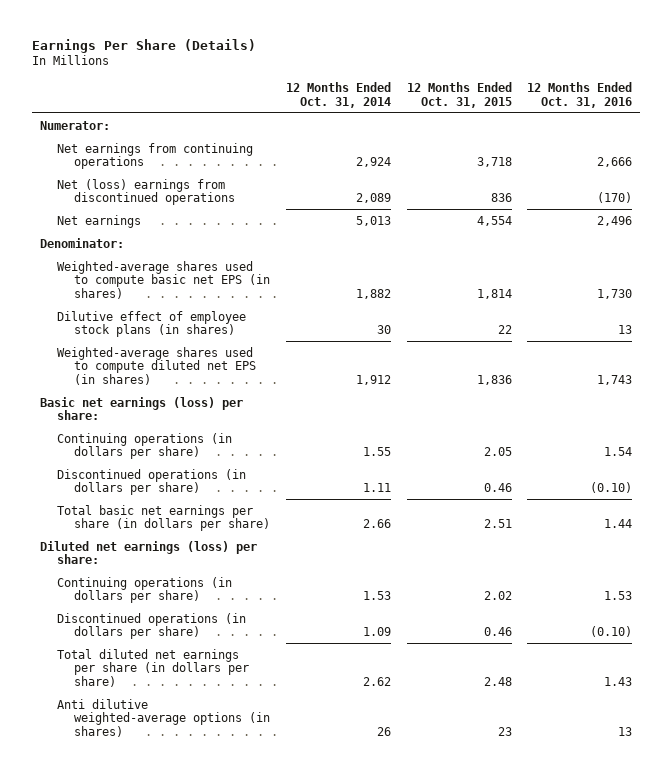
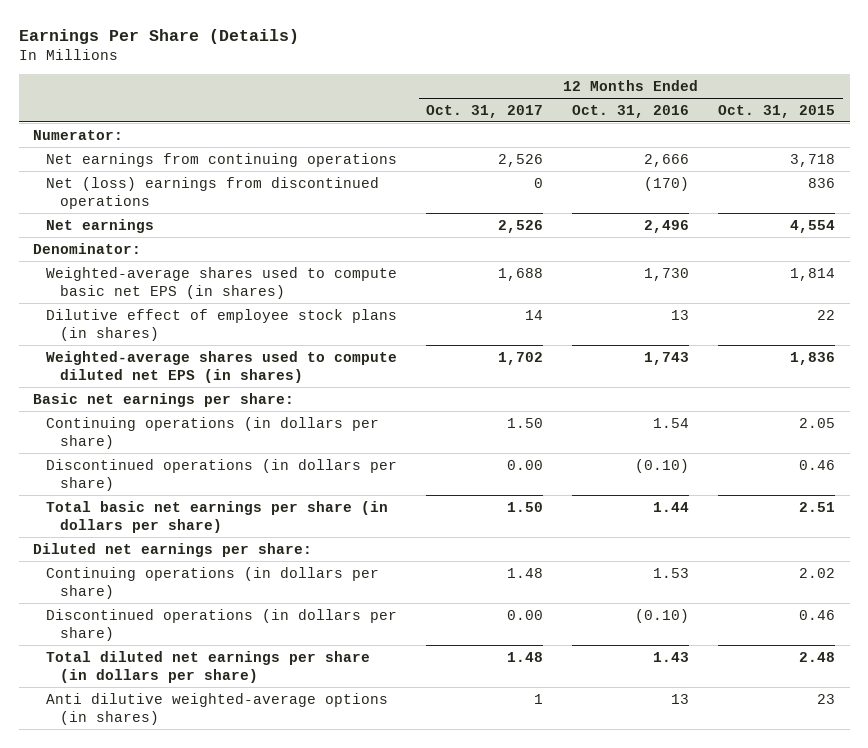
- | 12 Months Ended Oct. 31, 2014 | 12 Months Ended Oct. 31, 2015 | 12 Months Ended Oct. 31, 2016
+ | 12 Months Ended Oct. 31, 2017 | 12 Months Ended Oct. 31, 2016 | 12 Months Ended Oct. 31, 2015
- Basic net earnings (loss) per share:
+ Basic net earnings per share:
- Diluted net earnings (loss) per share:
+ Diluted net earnings per share:

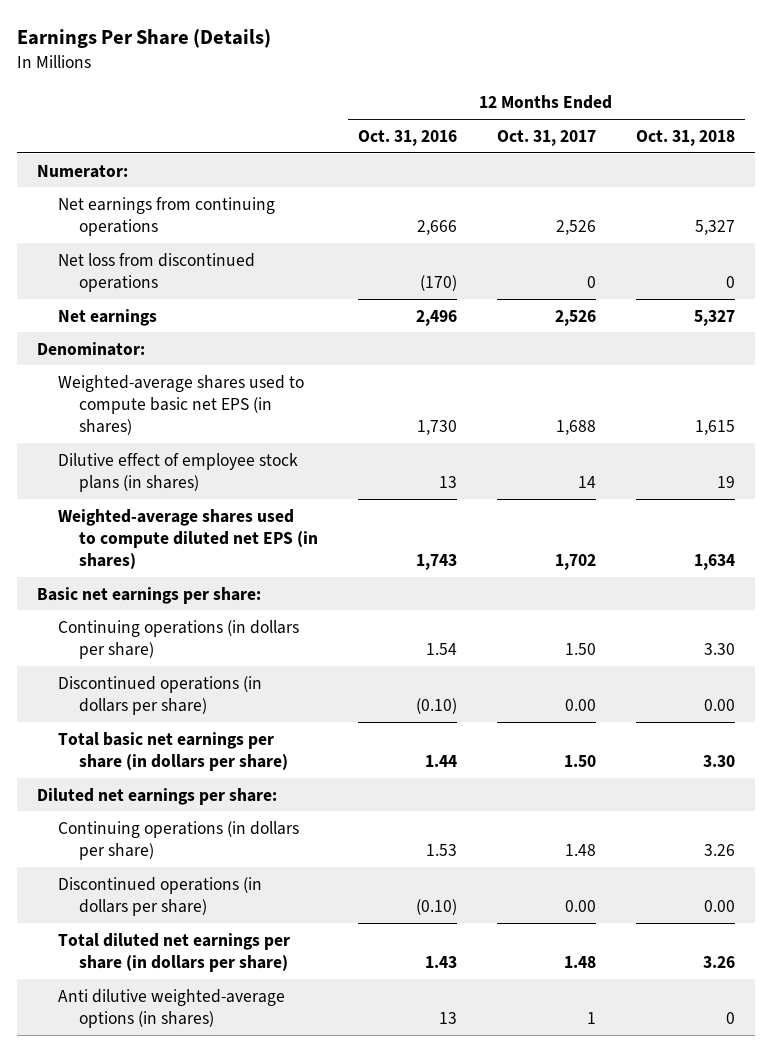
- | 12 Months Ended Oct. 31, 2017 | 12 Months Ended Oct. 31, 2016 | 12 Months Ended Oct. 31, 2015
+ | 12 Months Ended Oct. 31, 2016 | 12 Months Ended Oct. 31, 2017 | 12 Months Ended Oct. 31, 2018
- Net (loss) earnings from discontinued operations | 0 | (170) | 836
+ Net loss from discontinued operations | (170) | 0 | 0

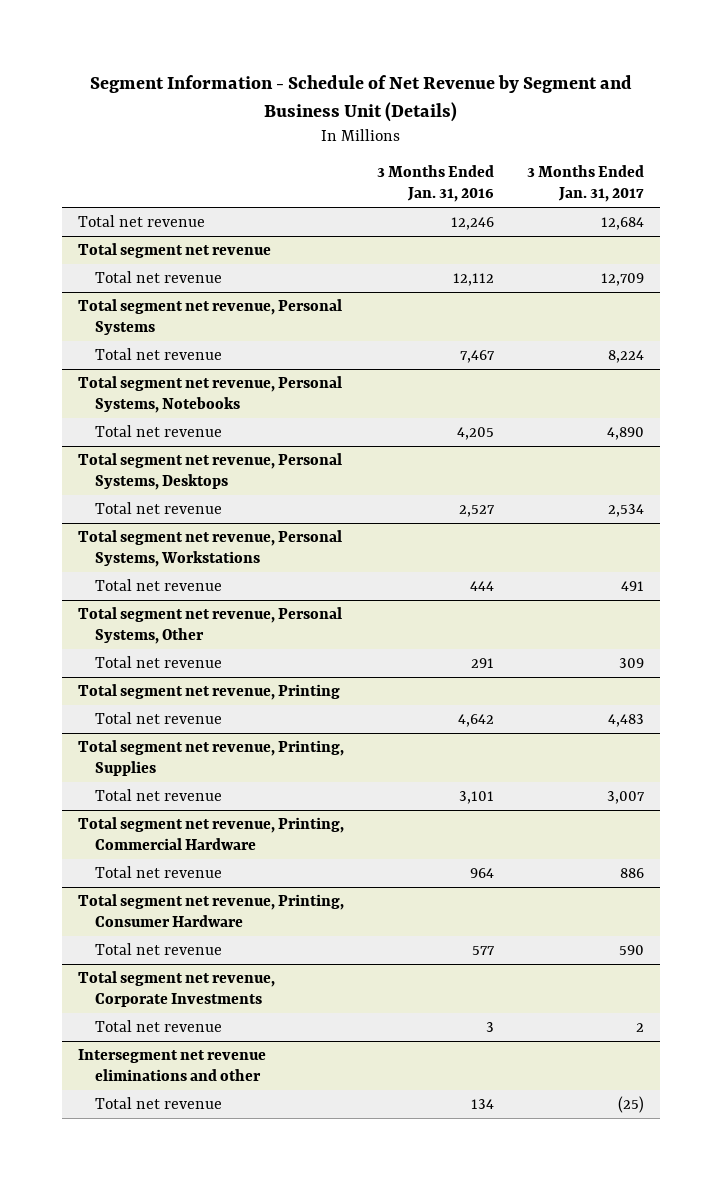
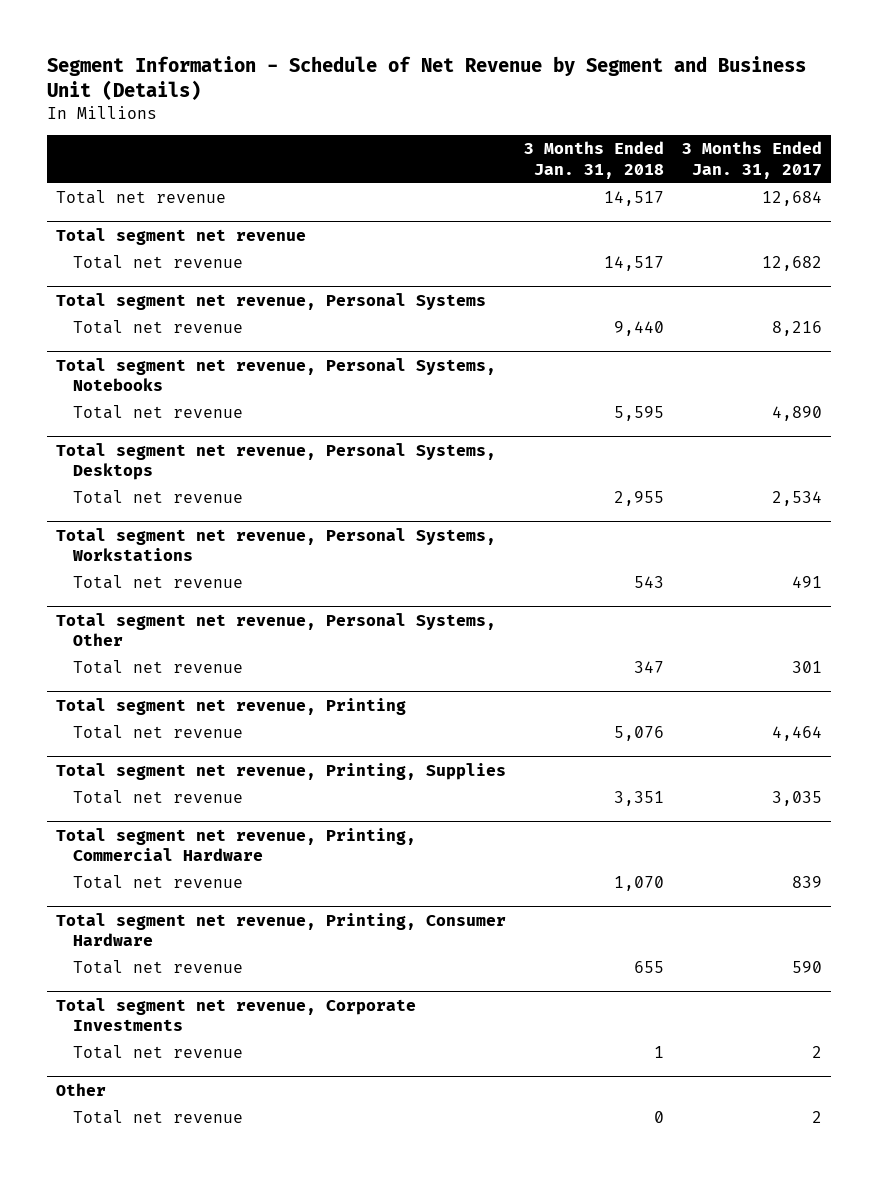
- | 3 Months Ended Jan. 31, 2016 | 3 Months Ended Jan. 31, 2017
+ | 3 Months Ended Jan. 31, 2018 | 3 Months Ended Jan. 31, 2017
@ Total segment net revenue
- Total net revenue | 12,112 | 12,709
+ Total net revenue | 14,517 | 12,682
@ Total segment net revenue, Personal Systems
- Total net revenue | 7,467 | 8,224
+ Total net revenue | 9,440 | 8,216
@ Total segment net revenue, Personal Systems, Other
- Total net revenue | 291 | 309
+ Total net revenue | 347 | 301
@ Total segment net revenue, Printing
- Total net revenue | 4,642 | 4,483
+ Total net revenue | 5,076 | 4,464
@ Total segment net revenue, Printing, Supplies
- Total net revenue | 3,101 | 3,007
+ Total net revenue | 3,351 | 3,035
@ Total segment net revenue, Printing, Commercial Hardware
- Total net revenue | 964 | 886
+ Total net revenue | 1,070 | 839
- Intersegment net revenue eliminations and other
- Total net revenue | 134 | (25)
+ Other
+ Total net revenue | 0 | 2

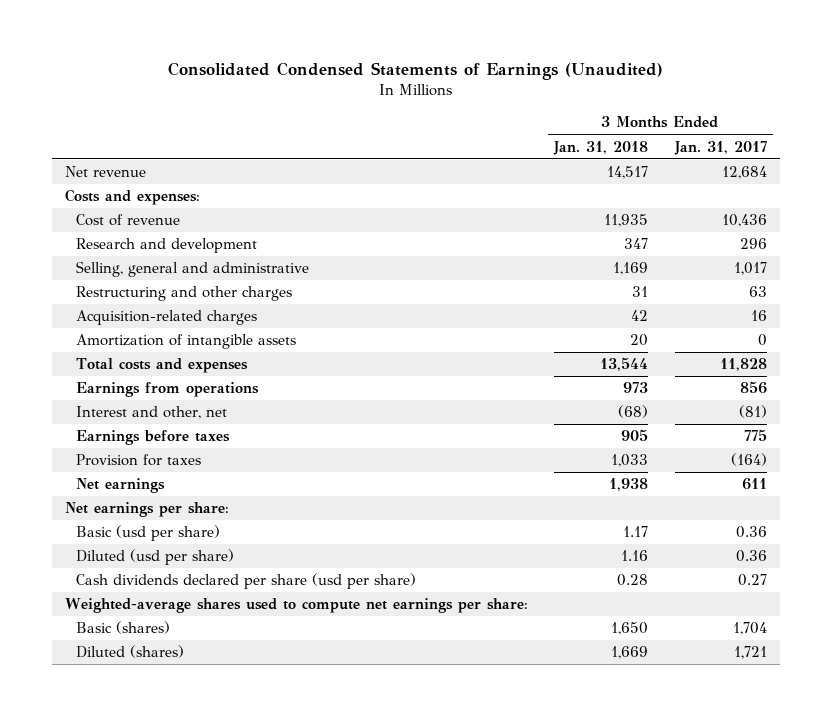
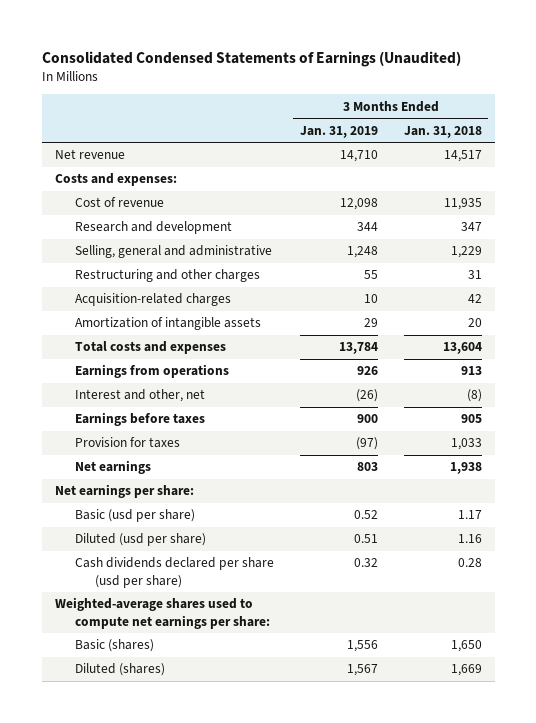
- | 3 Months Ended Jan. 31, 2018 | 3 Months Ended Jan. 31, 2017
+ | 3 Months Ended Jan. 31, 2019 | 3 Months Ended Jan. 31, 2018
- Selling, general and administrative | 1,169 | 1,017
+ Selling, general and administrative | 1,248 | 1,229
- Total costs and expenses | 13,544 | 11,828
- Earnings from operations | 973 | 856
- Interest and other, net | (68) | (81)
+ Total costs and expenses | 13,784 | 13,604
+ Earnings from operations | 926 | 913
+ Interest and other, net | (26) | (8)

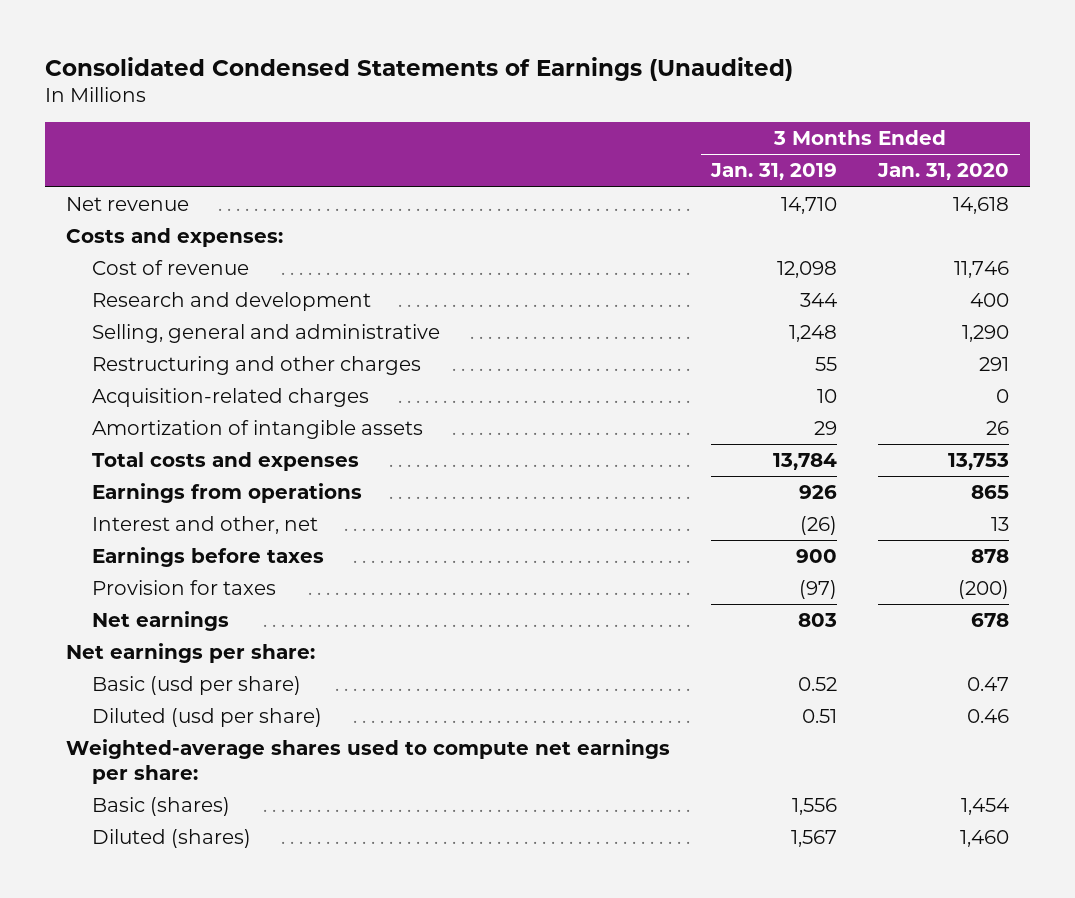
- | 3 Months Ended Jan. 31, 2019 | 3 Months Ended Jan. 31, 2018
+ | 3 Months Ended Jan. 31, 2019 | 3 Months Ended Jan. 31, 2020
- Cash dividends declared per share (usd per share) | 0.32 | 0.28

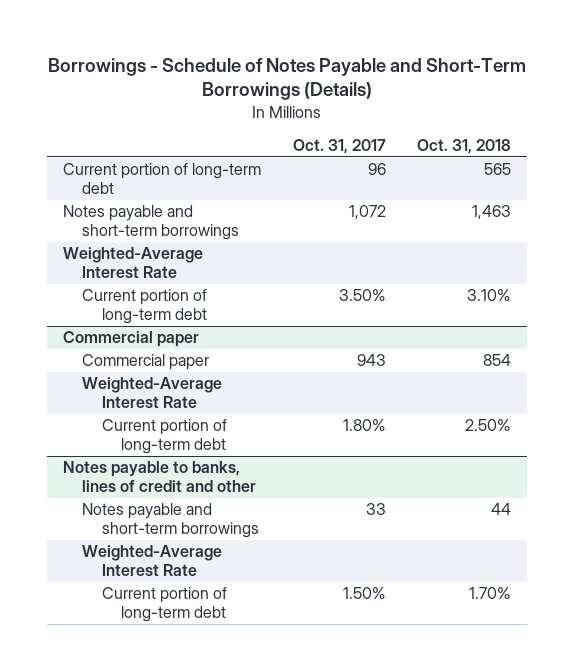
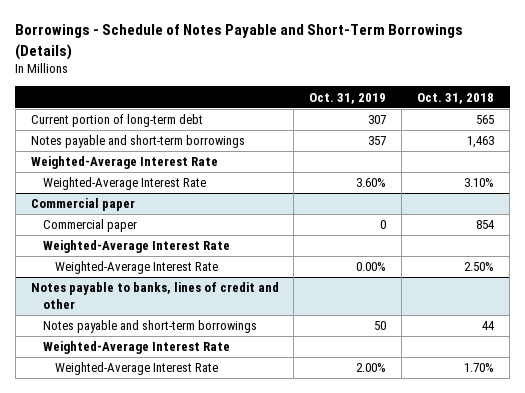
- | Oct. 31, 2017 | Oct. 31, 2018
+ | Oct. 31, 2019 | Oct. 31, 2018
- Current portion of long-term debt | 3.50% | 3.10%
+ Weighted-Average Interest Rate | 3.60% | 3.10%
@ Commercial paper
- Current portion of long-term debt | 1.80% | 2.50%
+ Weighted-Average Interest Rate | 0.00% | 2.50%
@ Notes payable to banks, lines of credit and other
- Current portion of long-term debt | 1.50% | 1.70%
+ Weighted-Average Interest Rate | 2.00% | 1.70%

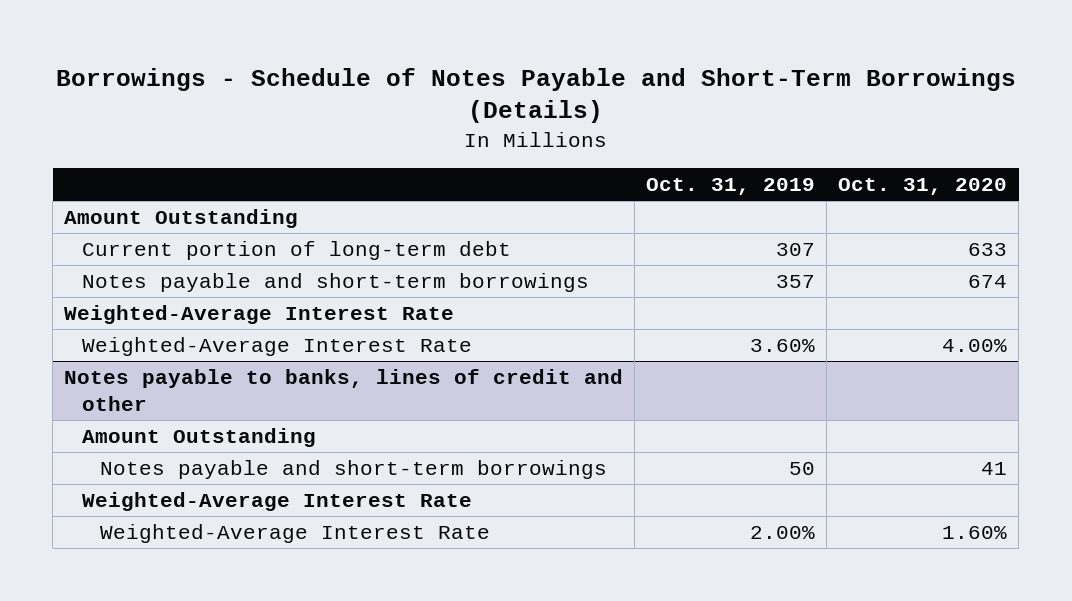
- | Oct. 31, 2019 | Oct. 31, 2018
+ | Oct. 31, 2019 | Oct. 31, 2020
+ Amount Outstanding
- Commercial paper
- Commercial paper | 0 | 854
- Weighted-Average Interest Rate
- Weighted-Average Interest Rate | 0.00% | 2.50%
@ Notes payable to banks, lines of credit and other
+ Amount Outstanding

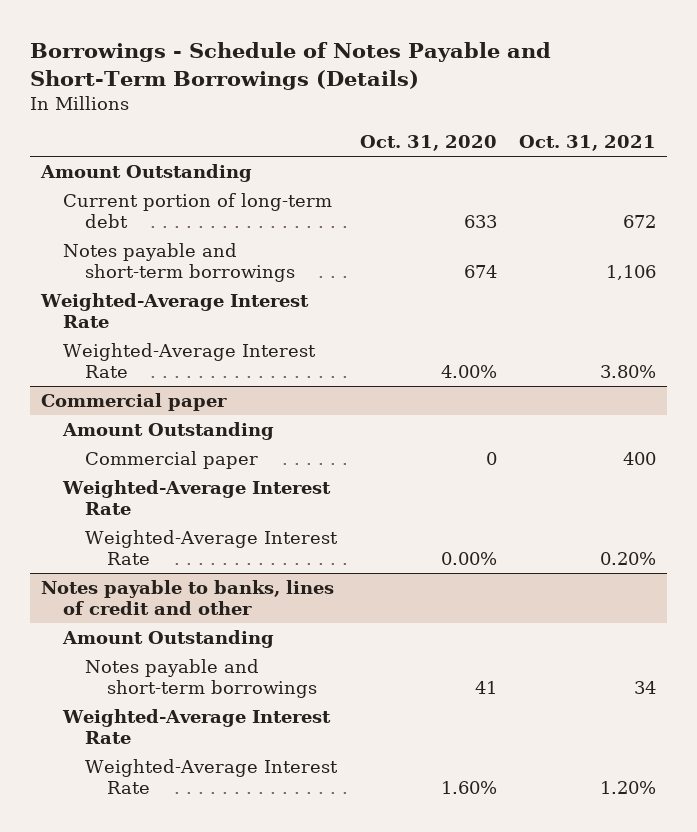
- | Oct. 31, 2019 | Oct. 31, 2020
+ | Oct. 31, 2020 | Oct. 31, 2021
+ Commercial paper
+ Amount Outstanding
+ Commercial paper | 0 | 400
+ Weighted-Average Interest Rate
+ Weighted-Average Interest Rate | 0.00% | 0.20%

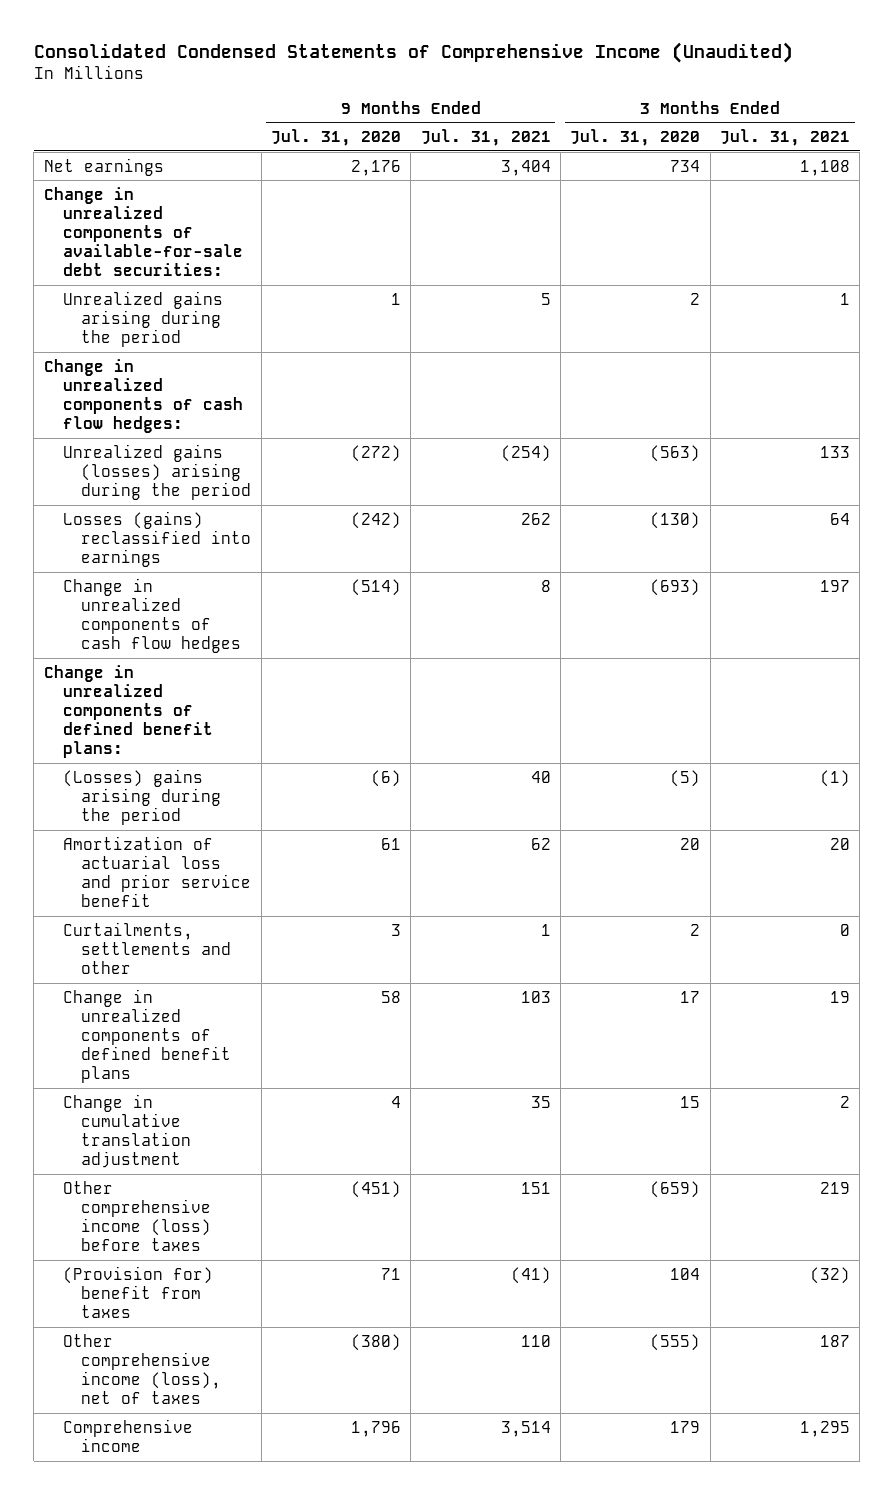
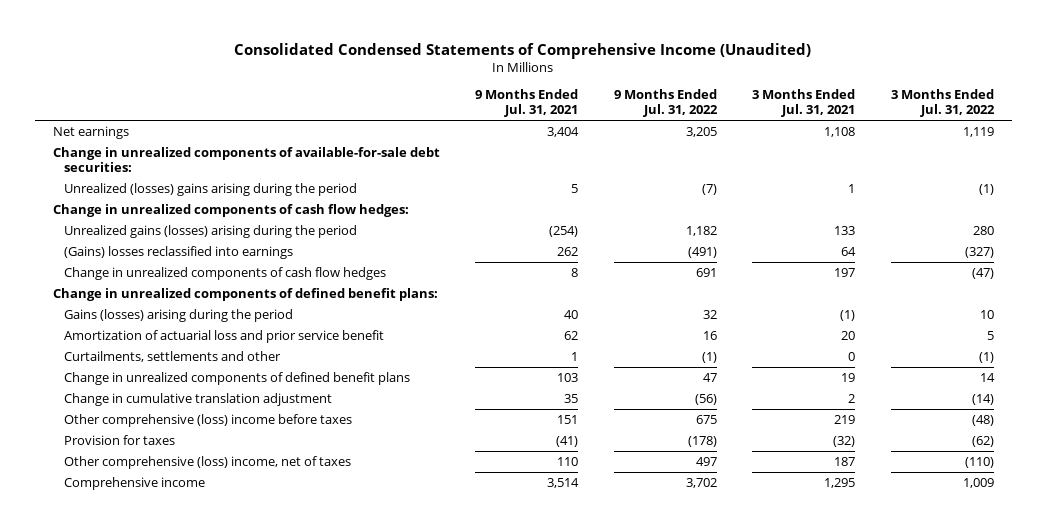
- | 9 Months Ended Jul. 31, 2020 | 9 Months Ended Jul. 31, 2021 | 3 Months Ended Jul. 31, 2020 | 3 Months Ended Jul. 31, 2021
+ | 9 Months Ended Jul. 31, 2021 | 9 Months Ended Jul. 31, 2022 | 3 Months Ended Jul. 31, 2021 | 3 Months Ended Jul. 31, 2022
- Unrealized gains arising during the period | 1 | 5 | 2 | 1
+ Unrealized (losses) gains arising during the period | 5 | (7) | 1 | (1)
- Losses (gains) reclassified into earnings | (242) | 262 | (130) | 64
+ (Gains) losses reclassified into earnings | 262 | (491) | 64 | (327)
- (Losses) gains arising during the period | (6) | 40 | (5) | (1)
+ Gains (losses) arising during the period | 40 | 32 | (1) | 10
- Other comprehensive income (loss) before taxes | (451) | 151 | (659) | 219
- (Provision for) benefit from taxes | 71 | (41) | 104 | (32)
- Other comprehensive income (loss), net of taxes | (380) | 110 | (555) | 187
+ Other comprehensive (loss) income before taxes | 151 | 675 | 219 | (48)
+ Provision for taxes | (41) | (178) | (32) | (62)
+ Other comprehensive (loss) income, net of taxes | 110 | 497 | 187 | (110)

